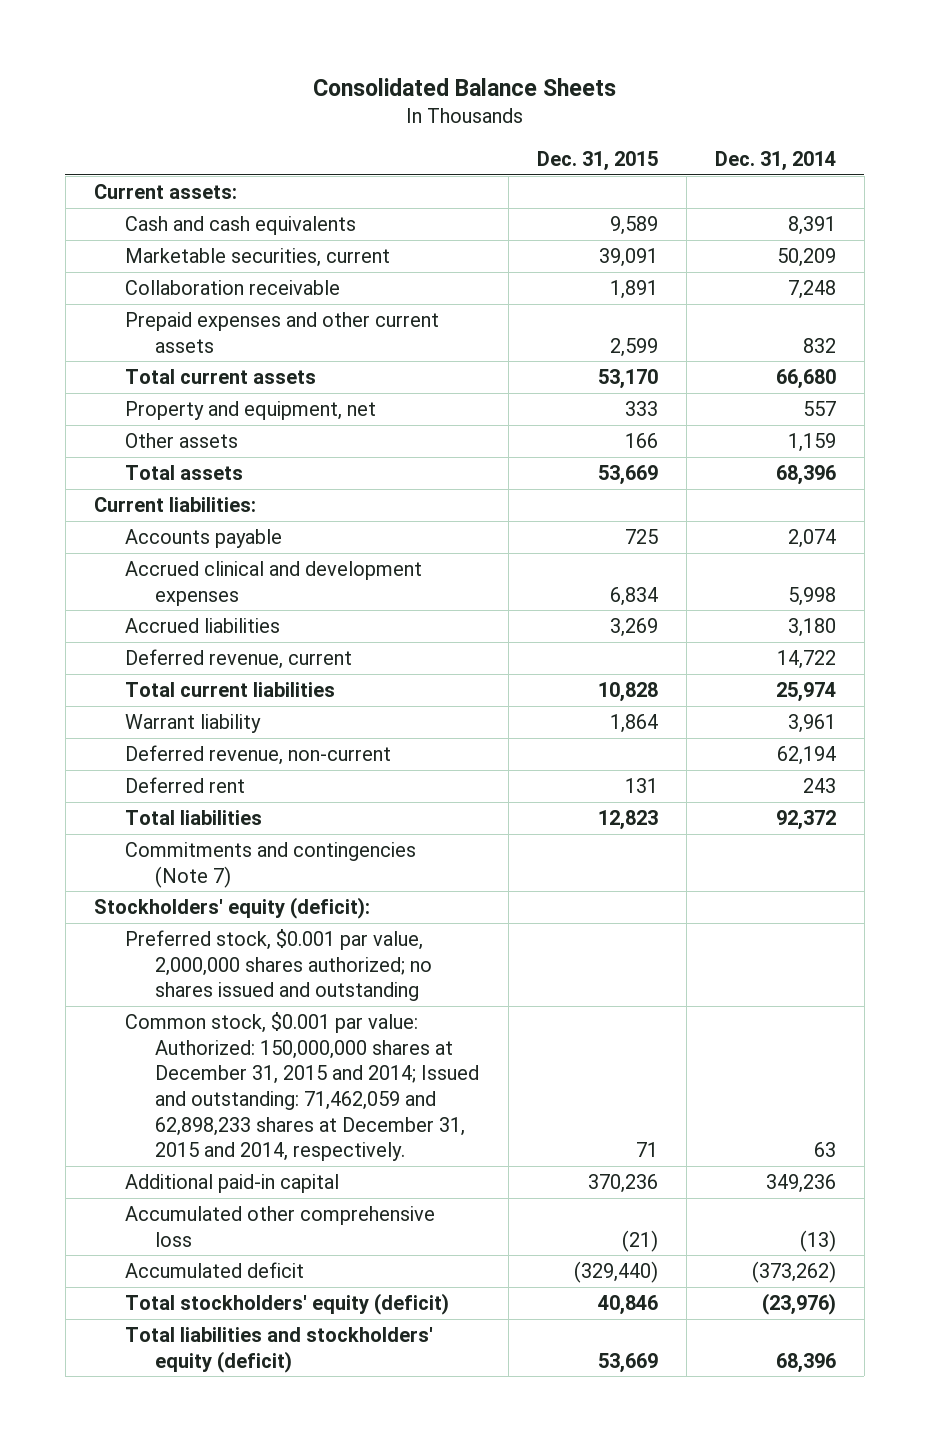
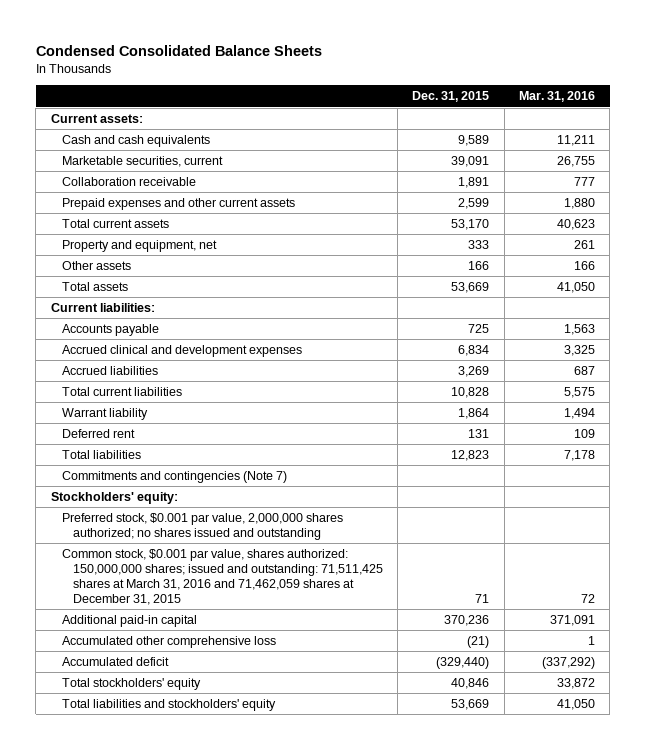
- Consolidated Balance Sheets
+ Condensed Consolidated Balance Sheets
- | Dec. 31, 2015 | Dec. 31, 2014
+ | Dec. 31, 2015 | Mar. 31, 2016
- Deferred revenue, current | | 14,722
- Deferred revenue, non-current | | 62,194
- Stockholders' equity (deficit):
+ Stockholders' equity:
- Common stock, $0.001 par value: Authorized: 150,000,000 shares at December 31, 2015 and 2014; Issued and outstanding: 71,462,059 and 62,898,233 shares at December 31, 2015 and 2014, respectively. | 71 | 63
+ Common stock, $0.001 par value, shares authorized: 150,000,000 shares; issued and outstanding: 71,511,425 shares at March 31, 2016 and 71,462,059 shares at December 31, 2015 | 71 | 72
- Total stockholders' equity (deficit) | 40,846 | (23,976)
- Total liabilities and stockholders' equity (deficit) | 53,669 | 68,396
+ Total stockholders' equity | 40,846 | 33,872
+ Total liabilities and stockholders' equity | 53,669 | 41,050

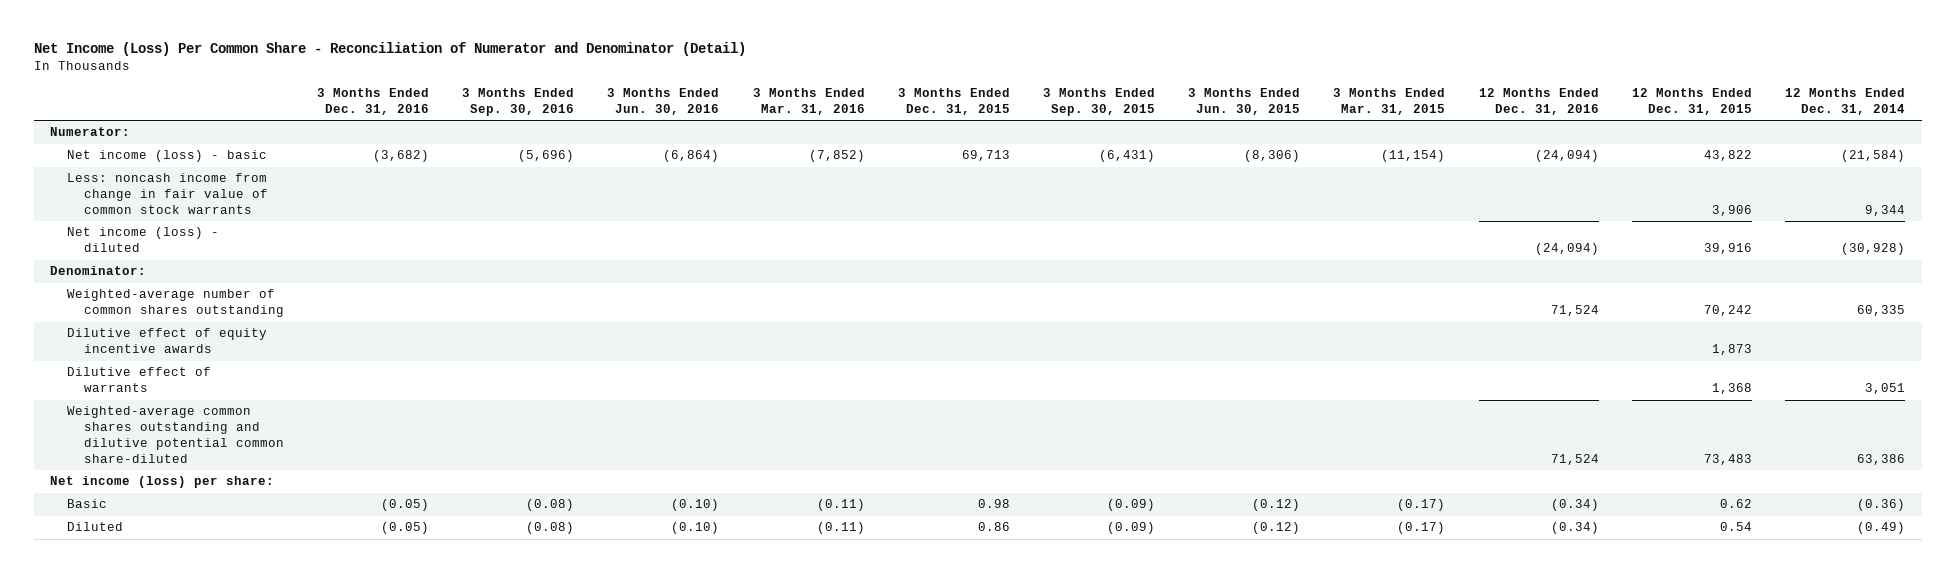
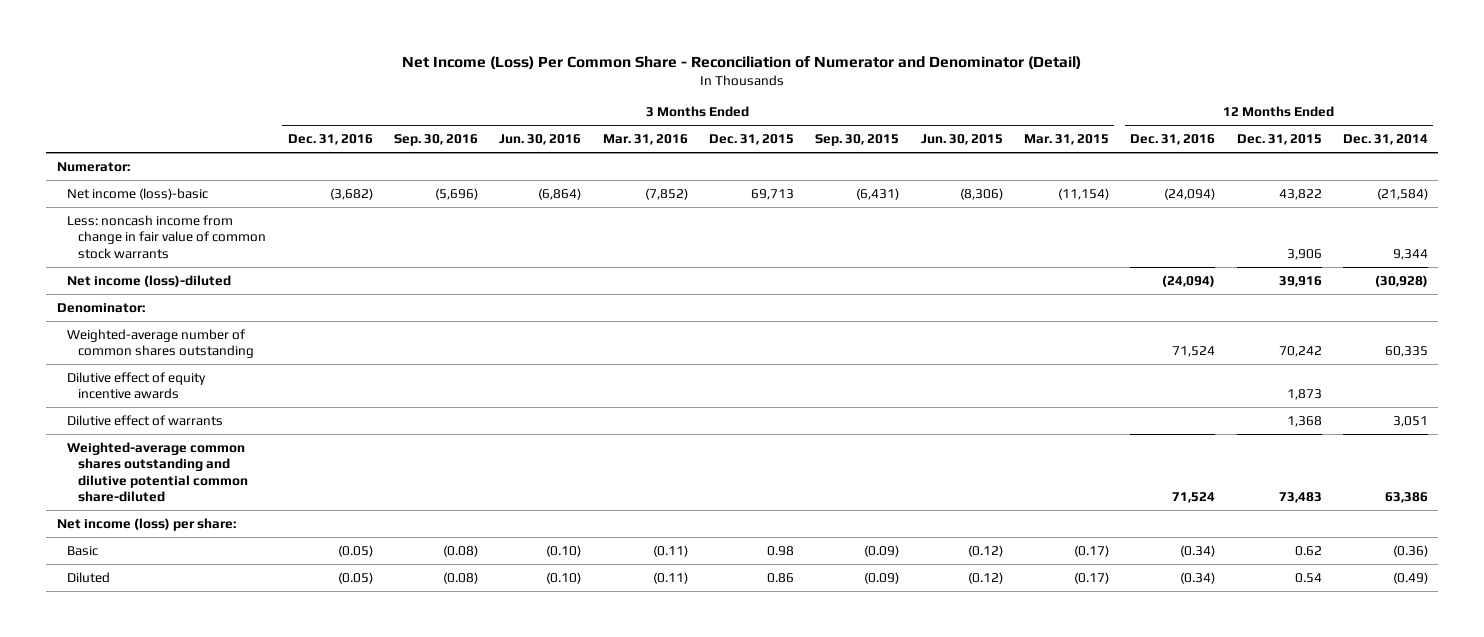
- Net income (loss) - basic | (3,682) | (5,696) | (6,864) | (7,852) | 69,713 | (6,431) | (8,306) | (11,154) | (24,094) | 43,822 | (21,584)
+ Net income (loss)-basic | (3,682) | (5,696) | (6,864) | (7,852) | 69,713 | (6,431) | (8,306) | (11,154) | (24,094) | 43,822 | (21,584)
- Net income (loss) - diluted | | | | | | | | | (24,094) | 39,916 | (30,928)
+ Net income (loss)-diluted | | | | | | | | | (24,094) | 39,916 | (30,928)

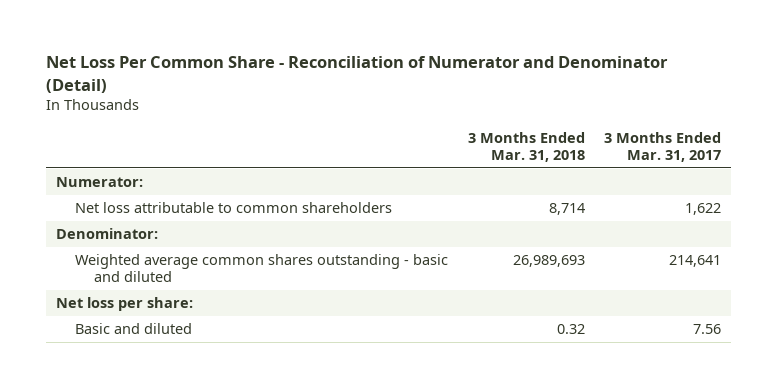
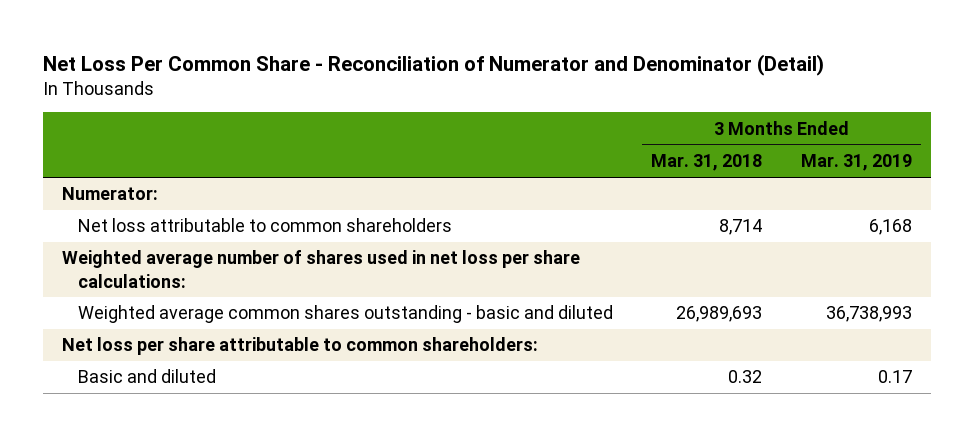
- | 3 Months Ended Mar. 31, 2018 | 3 Months Ended Mar. 31, 2017
+ | 3 Months Ended Mar. 31, 2018 | 3 Months Ended Mar. 31, 2019
- Denominator:
+ Weighted average number of shares used in net loss per share calculations:
- Net loss per share:
+ Net loss per share attributable to common shareholders:

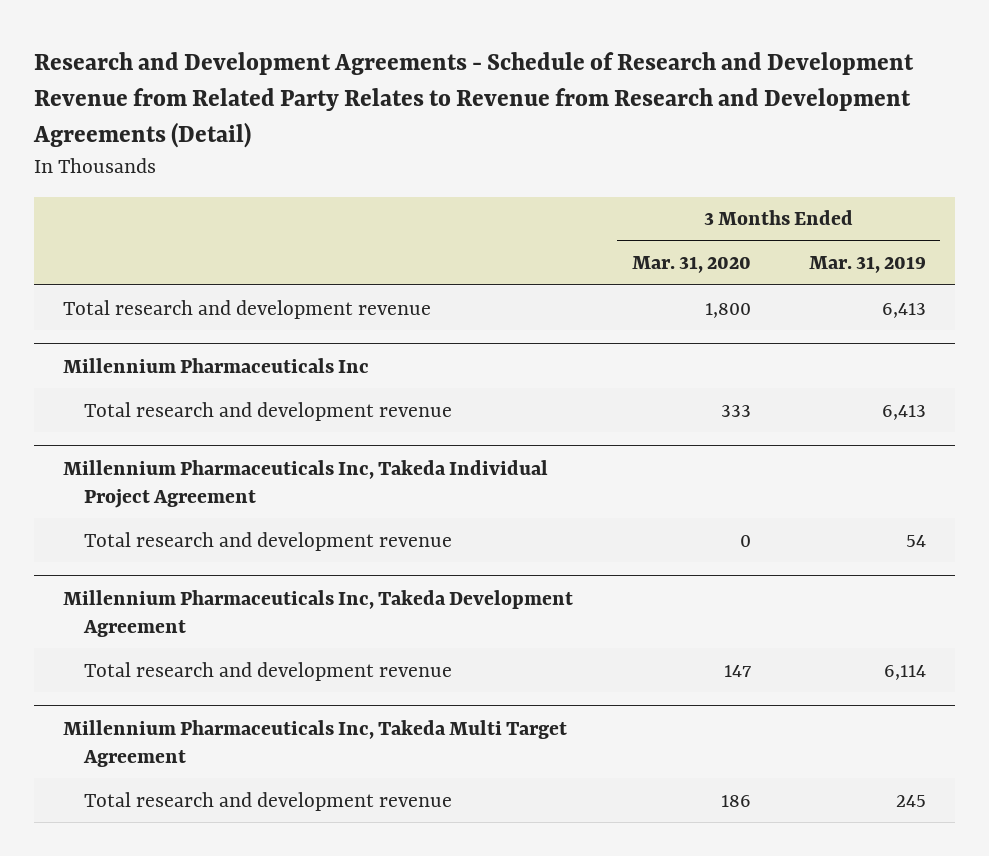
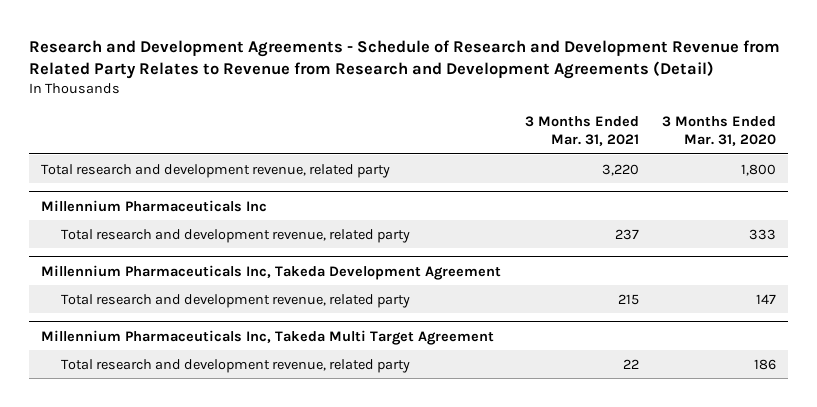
- | 3 Months Ended Mar. 31, 2020 | 3 Months Ended Mar. 31, 2019
+ | 3 Months Ended Mar. 31, 2021 | 3 Months Ended Mar. 31, 2020
- Total research and development revenue | 1,800 | 6,413
+ Total research and development revenue, related party | 3,220 | 1,800
@ Millennium Pharmaceuticals Inc
- Total research and development revenue | 333 | 6,413
- Millennium Pharmaceuticals Inc, Takeda Individual Project Agreement
- Total research and development revenue | 0 | 54
@ Millennium Pharmaceuticals Inc
+ Total research and development revenue, related party | 237 | 333
@ Millennium Pharmaceuticals Inc, Takeda Development Agreement
- Total research and development revenue | 147 | 6,114
+ Total research and development revenue, related party | 215 | 147
@ Millennium Pharmaceuticals Inc, Takeda Multi Target Agreement
- Total research and development revenue | 186 | 245
+ Total research and development revenue, related party | 22 | 186

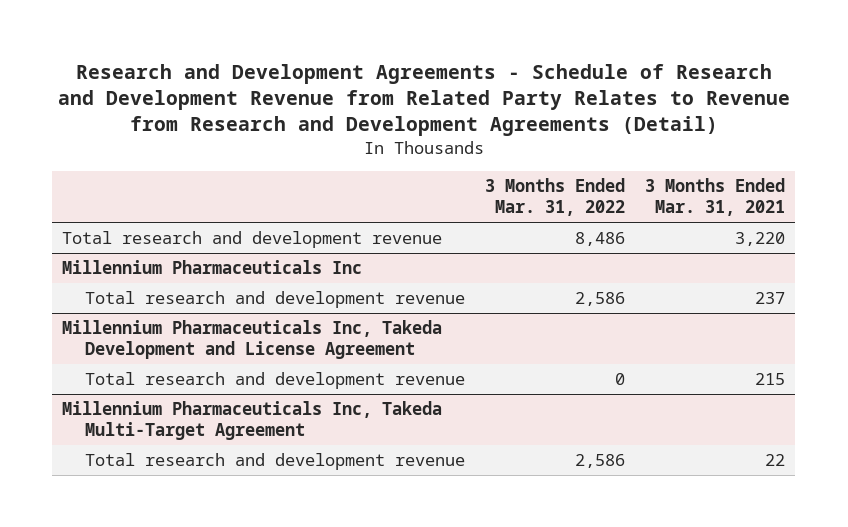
- | 3 Months Ended Mar. 31, 2021 | 3 Months Ended Mar. 31, 2020
+ | 3 Months Ended Mar. 31, 2022 | 3 Months Ended Mar. 31, 2021
- Total research and development revenue, related party | 3,220 | 1,800
+ Total research and development revenue | 8,486 | 3,220
@ Millennium Pharmaceuticals Inc
- Total research and development revenue, related party | 237 | 333
- Millennium Pharmaceuticals Inc, Takeda Development Agreement
- Total research and development revenue, related party | 215 | 147
- Millennium Pharmaceuticals Inc, Takeda Multi Target Agreement
- Total research and development revenue, related party | 22 | 186
@ Millennium Pharmaceuticals Inc
+ Total research and development revenue | 2,586 | 237
+ Millennium Pharmaceuticals Inc, Takeda Development and License Agreement
+ Total research and development revenue | 0 | 215
+ Millennium Pharmaceuticals Inc, Takeda Multi-Target Agreement
+ Total research and development revenue | 2,586 | 22

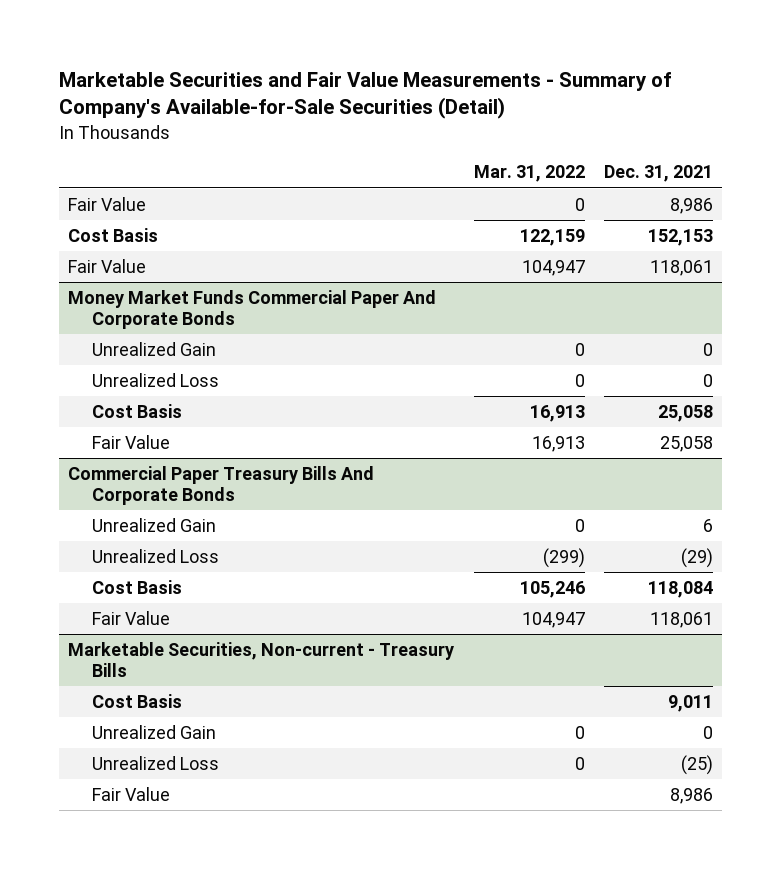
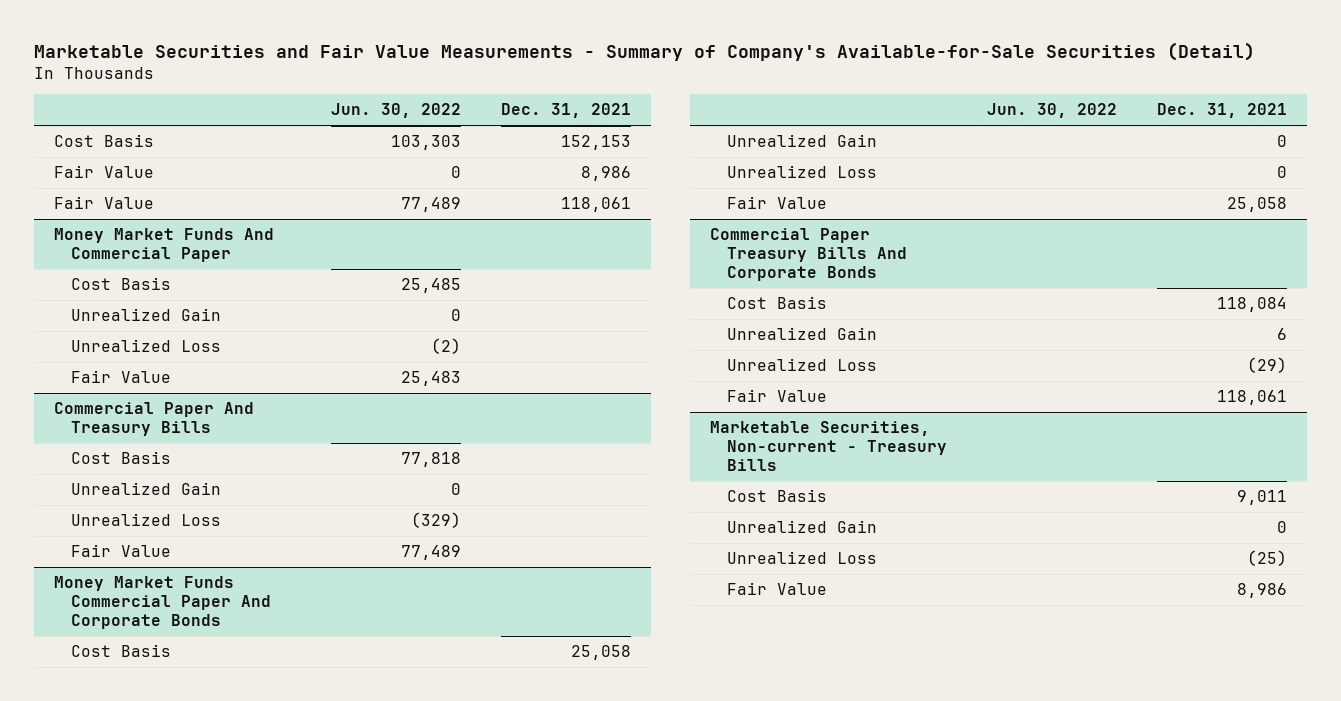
- | Mar. 31, 2022 | Dec. 31, 2021
+ | Jun. 30, 2022 | Dec. 31, 2021
moved down: Fair Value | 0 | 8,986
+ Money Market Funds And Commercial Paper
+ Cost Basis | 25,485 |
+ Unrealized Gain | 0 |
+ Unrealized Loss | (2) |
+ Fair Value | 25,483 |
+ Commercial Paper And Treasury Bills
+ Cost Basis | 77,818 |
+ Unrealized Gain | 0 |
+ Unrealized Loss | (329) |
+ Fair Value | 77,489 |
@ Money Market Funds Commercial Paper And Corporate Bonds
moved up: Cost Basis | | 25,058
@ Commercial Paper Treasury Bills And Corporate Bonds
moved up: Cost Basis | | 118,084

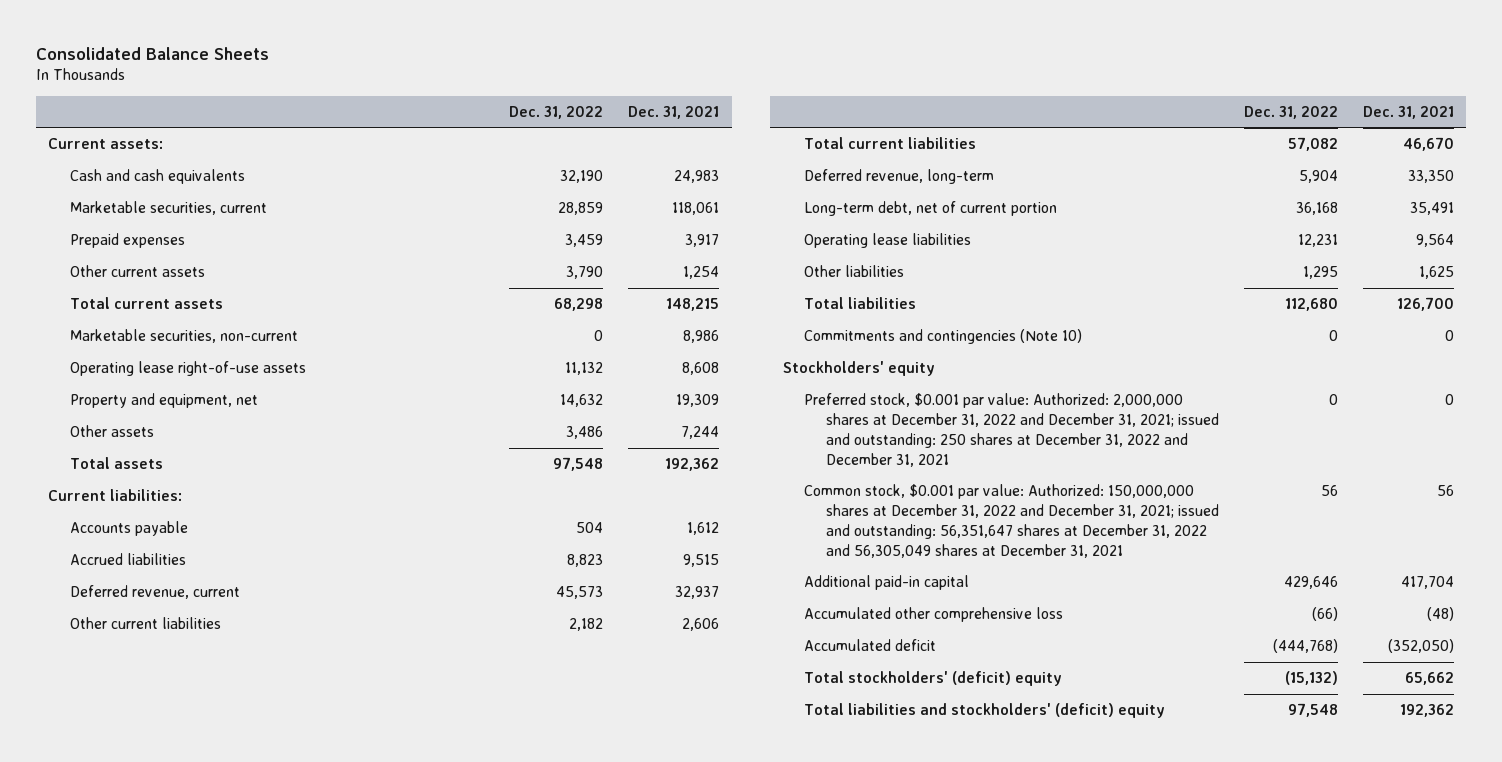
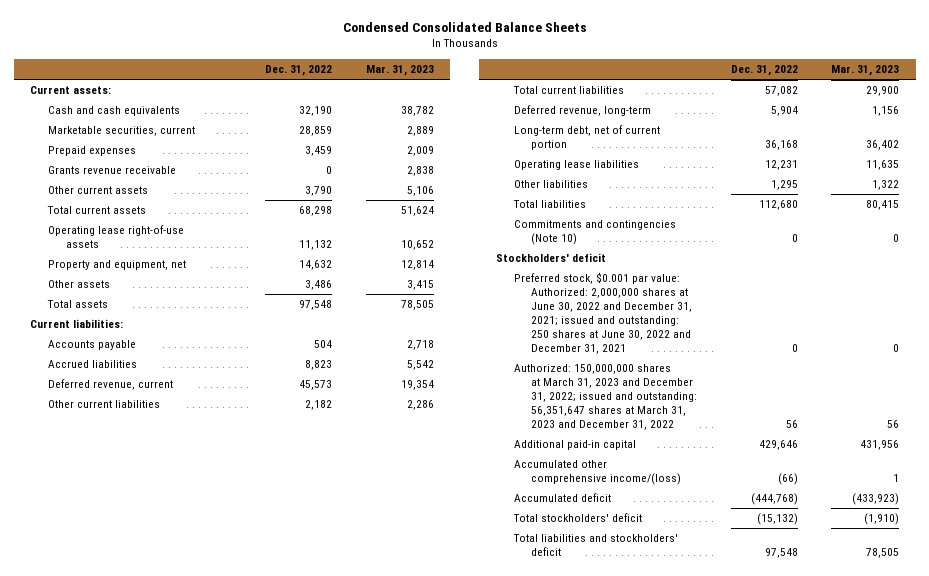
- Consolidated Balance Sheets
+ Condensed Consolidated Balance Sheets
- | Dec. 31, 2022 | Dec. 31, 2021
+ | Dec. 31, 2022 | Mar. 31, 2023
+ Grants revenue receivable | 0 | 2,838
- Marketable securities, non-current | 0 | 8,986
- Stockholders' equity
- Preferred stock, $0.001 par value: Authorized: 2,000,000 shares at December 31, 2022 and December 31, 2021; issued and outstanding: 250 shares at December 31, 2022 and December 31, 2021 | 0 | 0
- Common stock, $0.001 par value: Authorized: 150,000,000 shares at December 31, 2022 and December 31, 2021; issued and outstanding: 56,351,647 shares at December 31, 2022 and 56,305,049 shares at December 31, 2021 | 56 | 56
+ Stockholders' deficit
+ Preferred stock, $0.001 par value: Authorized: 2,000,000 shares at June 30, 2022 and December 31, 2021; issued and outstanding: 250 shares at June 30, 2022 and December 31, 2021 | 0 | 0
+ Authorized: 150,000,000 shares at March 31, 2023 and December 31, 2022; issued and outstanding: 56,351,647 shares at March 31, 2023 and December 31, 2022 | 56 | 56
- Accumulated other comprehensive loss | (66) | (48)
+ Accumulated other comprehensive income/(loss) | (66) | 1
- Total stockholders' (deficit) equity | (15,132) | 65,662
- Total liabilities and stockholders' (deficit) equity | 97,548 | 192,362
+ Total stockholders' deficit | (15,132) | (1,910)
+ Total liabilities and stockholders' deficit | 97,548 | 78,505

